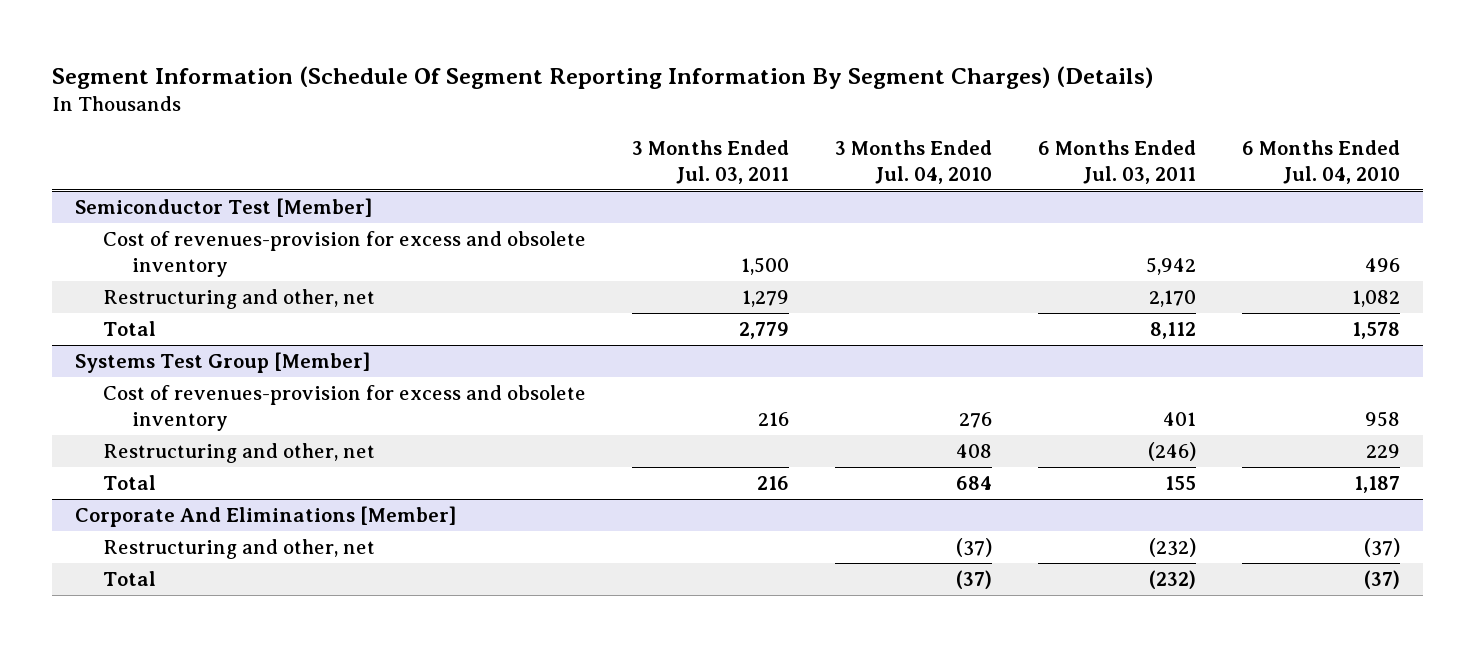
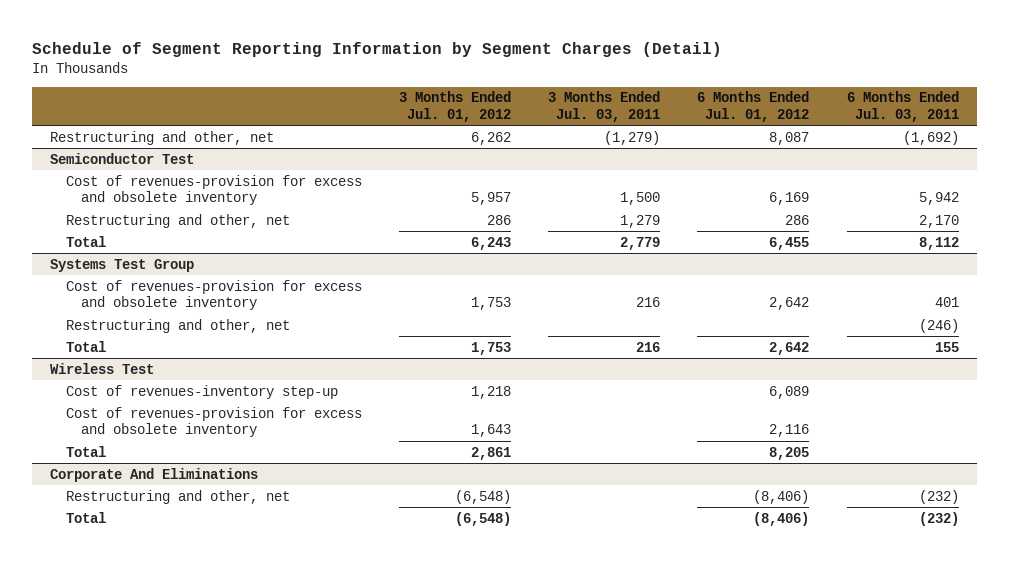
- Segment Information (Schedule Of Segment Reporting Information By Segment Charges) (Details)
+ Schedule of Segment Reporting Information by Segment Charges (Detail)
- | 3 Months Ended Jul. 03, 2011 | 3 Months Ended Jul. 04, 2010 | 6 Months Ended Jul. 03, 2011 | 6 Months Ended Jul. 04, 2010
+ | 3 Months Ended Jul. 01, 2012 | 3 Months Ended Jul. 03, 2011 | 6 Months Ended Jul. 01, 2012 | 6 Months Ended Jul. 03, 2011
- Semiconductor Test [Member]
+ Restructuring and other, net | 6,262 | (1,279) | 8,087 | (1,692)
+ Semiconductor Test
- Systems Test Group [Member]
+ Systems Test Group
- Corporate And Eliminations [Member]
+ Wireless Test
+ Cost of revenues-inventory step-up | 1,218 | | 6,089 |
+ Cost of revenues-provision for excess and obsolete inventory | 1,643 | | 2,116 |
+ Total | 2,861 | | 8,205 |
+ Corporate And Eliminations

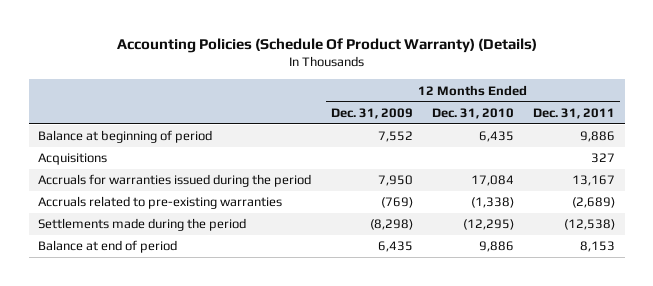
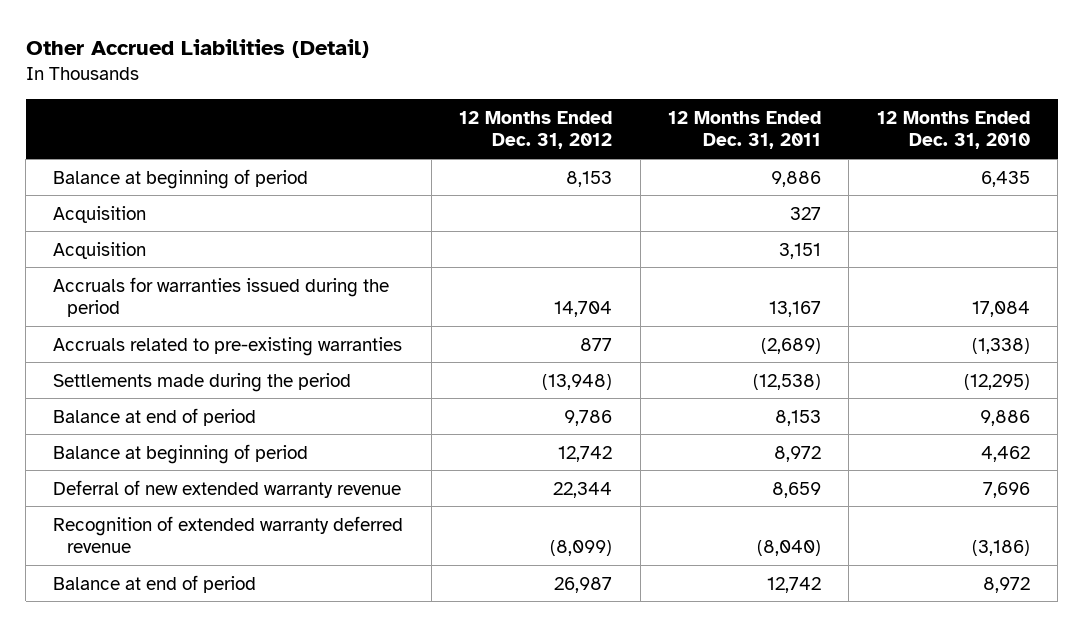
- Accounting Policies (Schedule Of Product Warranty) (Details)
+ Other Accrued Liabilities (Detail)
- | 12 Months Ended Dec. 31, 2009 | 12 Months Ended Dec. 31, 2010 | 12 Months Ended Dec. 31, 2011
+ | 12 Months Ended Dec. 31, 2012 | 12 Months Ended Dec. 31, 2011 | 12 Months Ended Dec. 31, 2010
- Acquisitions | | | 327
+ Acquisition | | 327 |
+ Acquisition | | 3,151 |
+ Balance at beginning of period | 12,742 | 8,972 | 4,462
+ Deferral of new extended warranty revenue | 22,344 | 8,659 | 7,696
+ Recognition of extended warranty deferred revenue | (8,099) | (8,040) | (3,186)
+ Balance at end of period | 26,987 | 12,742 | 8,972

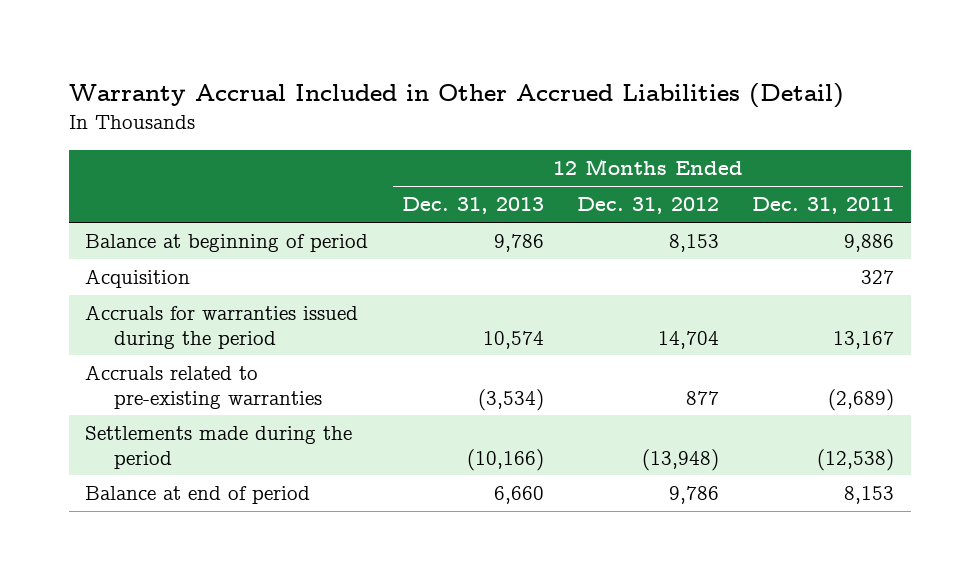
- Other Accrued Liabilities (Detail)
+ Warranty Accrual Included in Other Accrued Liabilities (Detail)
- | 12 Months Ended Dec. 31, 2012 | 12 Months Ended Dec. 31, 2011 | 12 Months Ended Dec. 31, 2010
+ | 12 Months Ended Dec. 31, 2013 | 12 Months Ended Dec. 31, 2012 | 12 Months Ended Dec. 31, 2011
- Acquisition | | 3,151 |
- Balance at beginning of period | 12,742 | 8,972 | 4,462
- Deferral of new extended warranty revenue | 22,344 | 8,659 | 7,696
- Recognition of extended warranty deferred revenue | (8,099) | (8,040) | (3,186)
- Balance at end of period | 26,987 | 12,742 | 8,972

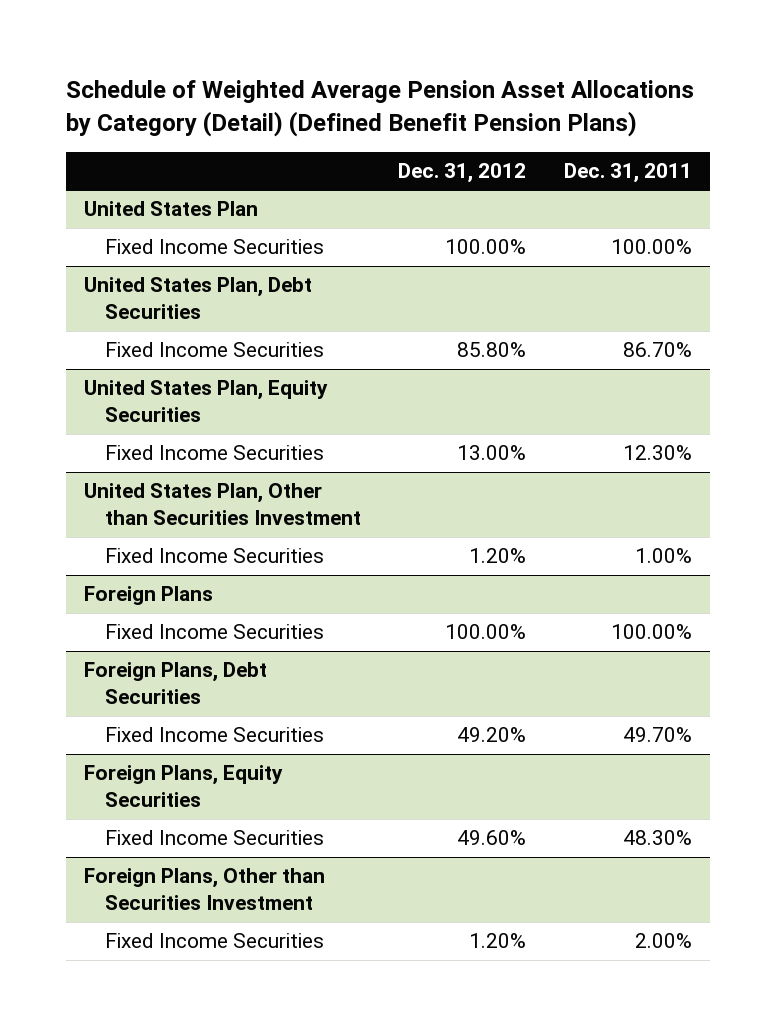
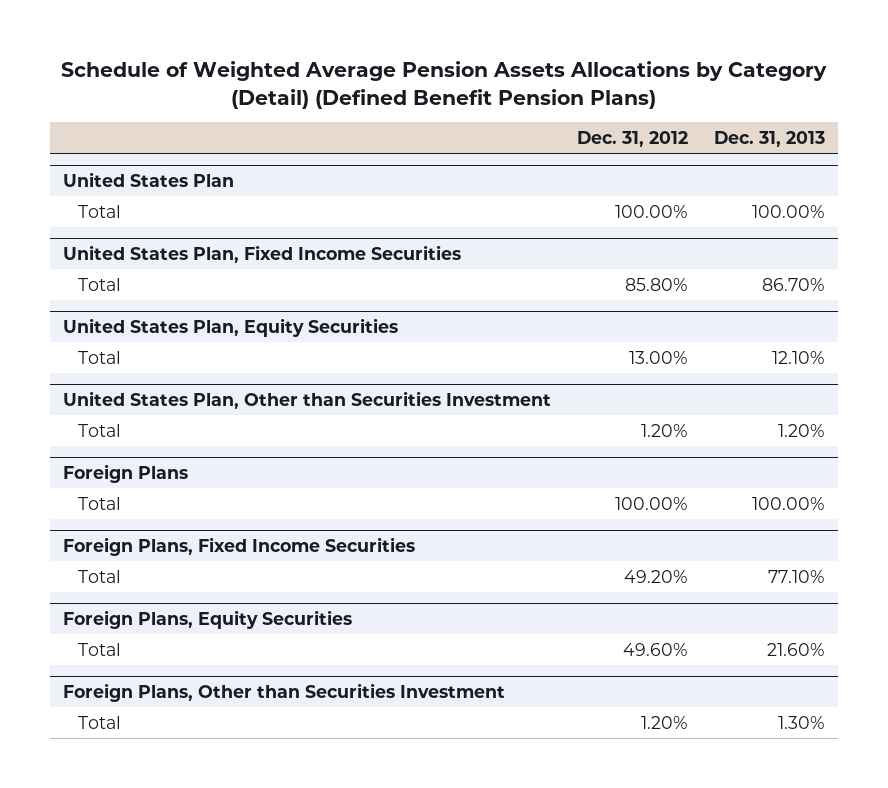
- Schedule of Weighted Average Pension Asset Allocations by Category (Detail) (Defined Benefit Pension Plans)
+ Schedule of Weighted Average Pension Assets Allocations by Category (Detail) (Defined Benefit Pension Plans)
- | Dec. 31, 2012 | Dec. 31, 2011
+ | Dec. 31, 2012 | Dec. 31, 2013
@ United States Plan
- Fixed Income Securities | 100.00% | 100.00%
- United States Plan, Debt Securities
- Fixed Income Securities | 85.80% | 86.70%
@ United States Plan
+ Total | 100.00% | 100.00%
+ United States Plan, Fixed Income Securities
+ Total | 85.80% | 86.70%
@ United States Plan, Equity Securities
- Fixed Income Securities | 13.00% | 12.30%
+ Total | 13.00% | 12.10%
@ United States Plan, Other than Securities Investment
- Fixed Income Securities | 1.20% | 1.00%
+ Total | 1.20% | 1.20%
@ Foreign Plans
- Fixed Income Securities | 100.00% | 100.00%
- Foreign Plans, Debt Securities
- Fixed Income Securities | 49.20% | 49.70%
@ Foreign Plans
+ Total | 100.00% | 100.00%
+ Foreign Plans, Fixed Income Securities
+ Total | 49.20% | 77.10%
@ Foreign Plans, Equity Securities
- Fixed Income Securities | 49.60% | 48.30%
+ Total | 49.60% | 21.60%
@ Foreign Plans, Other than Securities Investment
- Fixed Income Securities | 1.20% | 2.00%
+ Total | 1.20% | 1.30%

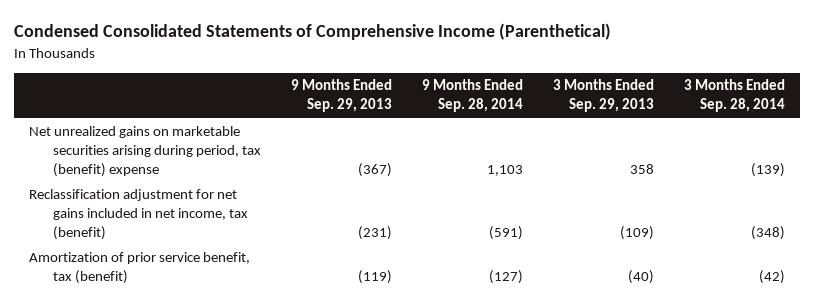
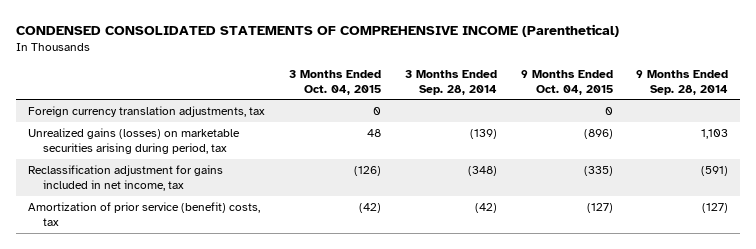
- Condensed Consolidated Statements of Comprehensive Income (Parenthetical)
+ CONDENSED CONSOLIDATED STATEMENTS OF COMPREHENSIVE INCOME (Parenthetical)
- | 9 Months Ended Sep. 29, 2013 | 9 Months Ended Sep. 28, 2014 | 3 Months Ended Sep. 29, 2013 | 3 Months Ended Sep. 28, 2014
+ | 3 Months Ended Oct. 04, 2015 | 3 Months Ended Sep. 28, 2014 | 9 Months Ended Oct. 04, 2015 | 9 Months Ended Sep. 28, 2014
- Net unrealized gains on marketable securities arising during period, tax (benefit) expense | (367) | 1,103 | 358 | (139)
- Reclassification adjustment for net gains included in net income, tax (benefit) | (231) | (591) | (109) | (348)
- Amortization of prior service benefit, tax (benefit) | (119) | (127) | (40) | (42)
+ Foreign currency translation adjustments, tax | 0 | | 0 |
+ Unrealized gains (losses) on marketable securities arising during period, tax | 48 | (139) | (896) | 1,103
+ Reclassification adjustment for gains included in net income, tax | (126) | (348) | (335) | (591)
+ Amortization of prior service (benefit) costs, tax | (42) | (42) | (127) | (127)

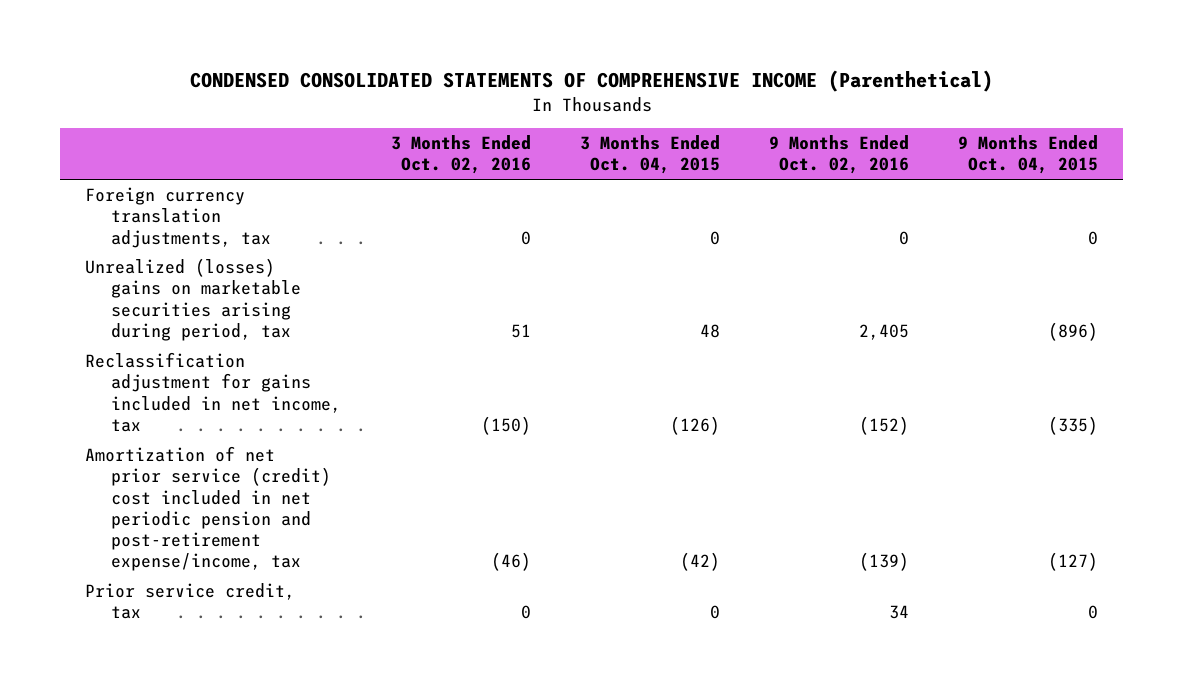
- | 3 Months Ended Oct. 04, 2015 | 3 Months Ended Sep. 28, 2014 | 9 Months Ended Oct. 04, 2015 | 9 Months Ended Sep. 28, 2014
+ | 3 Months Ended Oct. 02, 2016 | 3 Months Ended Oct. 04, 2015 | 9 Months Ended Oct. 02, 2016 | 9 Months Ended Oct. 04, 2015
- Unrealized gains (losses) on marketable securities arising during period, tax | 48 | (139) | (896) | 1,103
+ Unrealized (losses) gains on marketable securities arising during period, tax | 51 | 48 | 2,405 | (896)
- Amortization of prior service (benefit) costs, tax | (42) | (42) | (127) | (127)
+ Amortization of net prior service (credit) cost included in net periodic pension and post-retirement expense/income, tax | (46) | (42) | (139) | (127)
+ Prior service credit, tax | 0 | 0 | 34 | 0

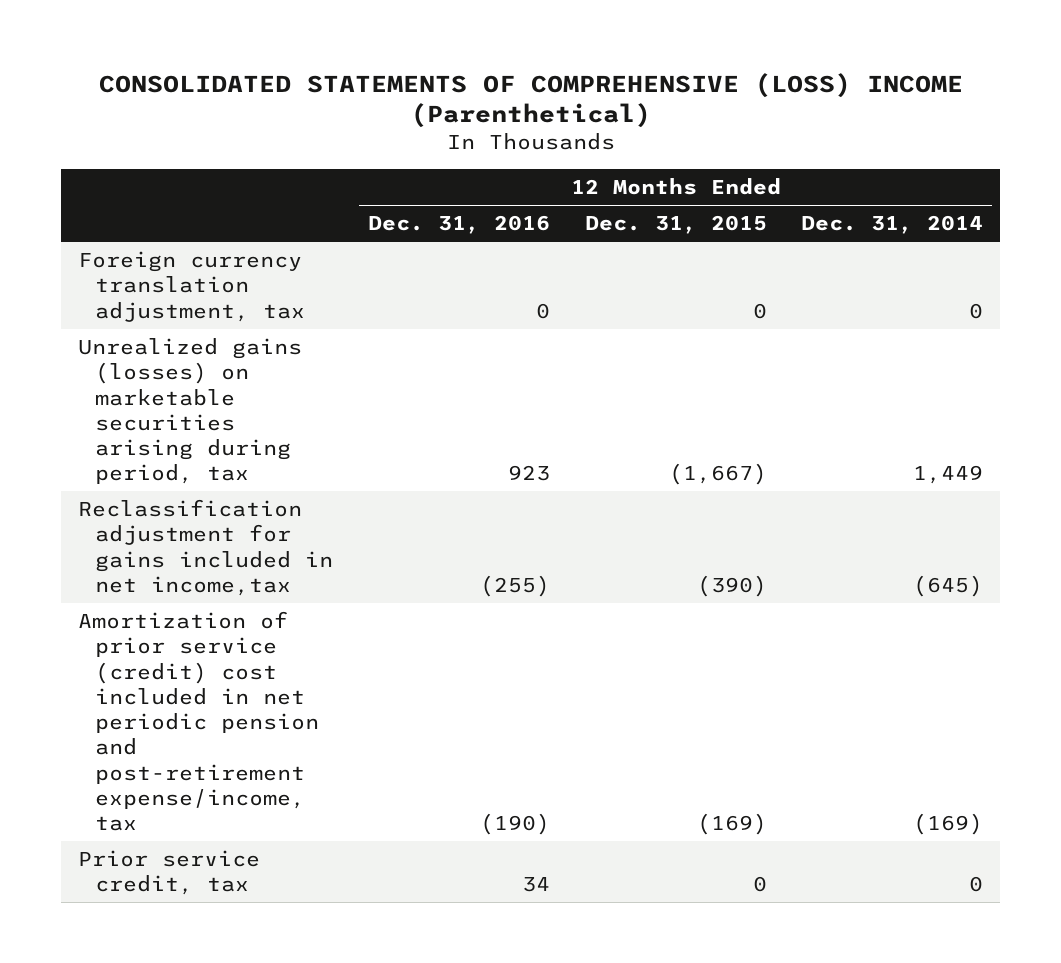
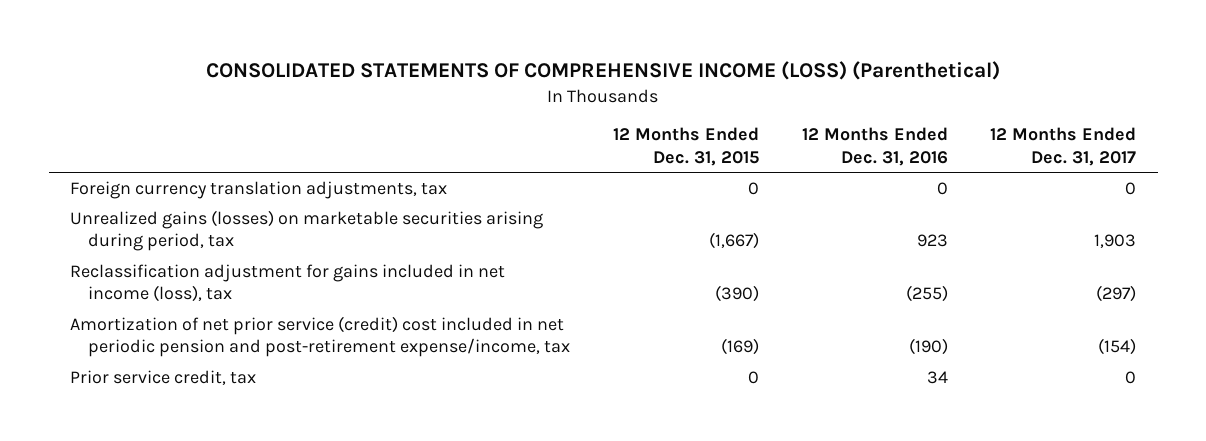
- CONSOLIDATED STATEMENTS OF COMPREHENSIVE (LOSS) INCOME (Parenthetical)
+ CONSOLIDATED STATEMENTS OF COMPREHENSIVE INCOME (LOSS) (Parenthetical)
- | 12 Months Ended Dec. 31, 2016 | 12 Months Ended Dec. 31, 2015 | 12 Months Ended Dec. 31, 2014
+ | 12 Months Ended Dec. 31, 2015 | 12 Months Ended Dec. 31, 2016 | 12 Months Ended Dec. 31, 2017
- Foreign currency translation adjustment, tax | 0 | 0 | 0
+ Foreign currency translation adjustments, tax | 0 | 0 | 0
- Reclassification adjustment for gains included in net income,tax | (255) | (390) | (645)
- Amortization of prior service (credit) cost included in net periodic pension and post-retirement expense/income, tax | (190) | (169) | (169)
+ Reclassification adjustment for gains included in net income (loss), tax | (390) | (255) | (297)
+ Amortization of net prior service (credit) cost included in net periodic pension and post-retirement expense/income, tax | (169) | (190) | (154)

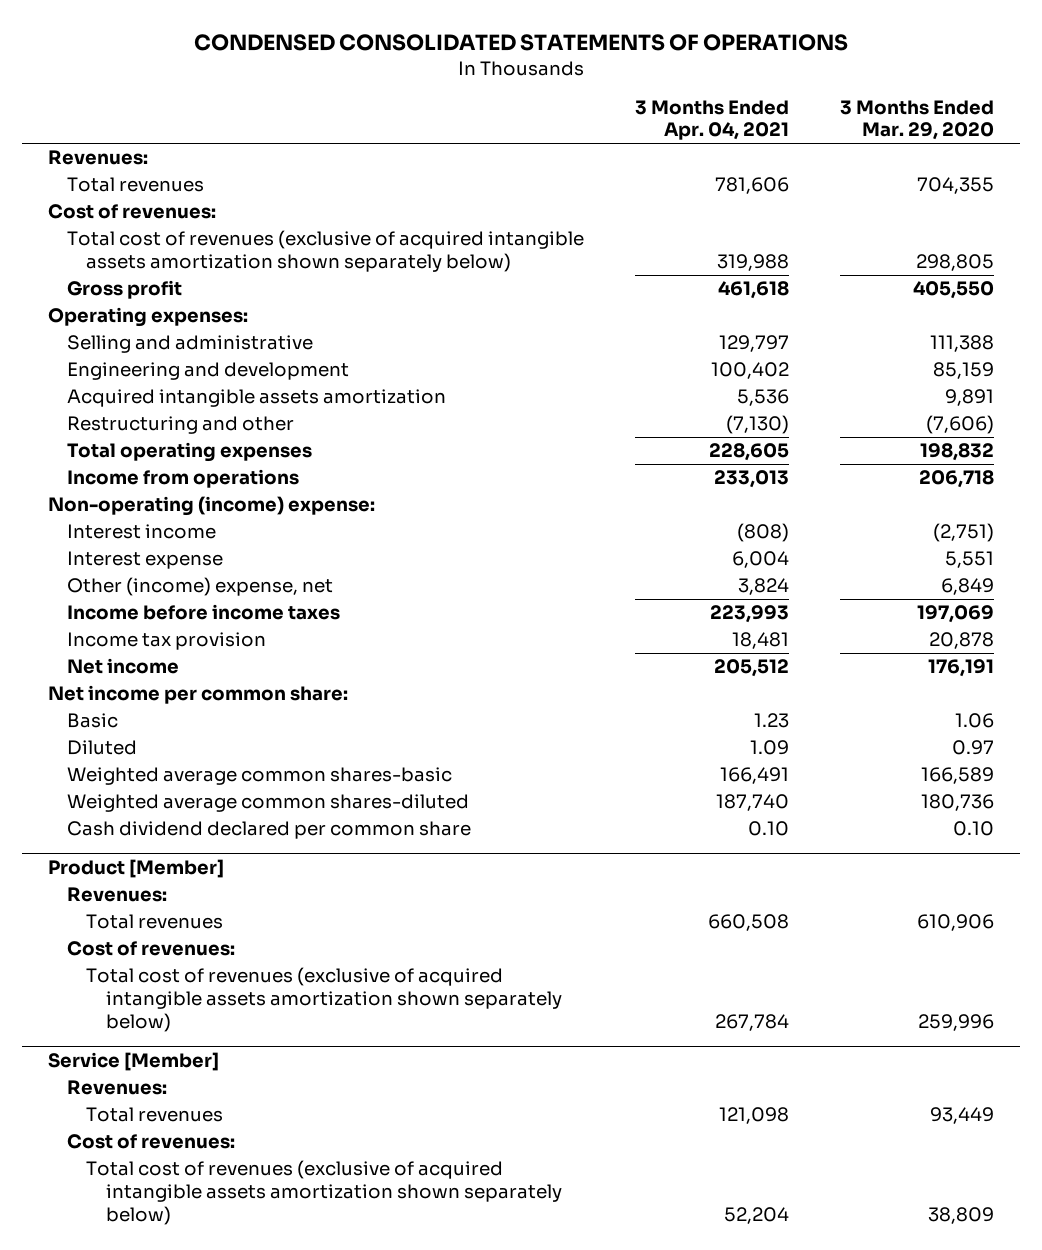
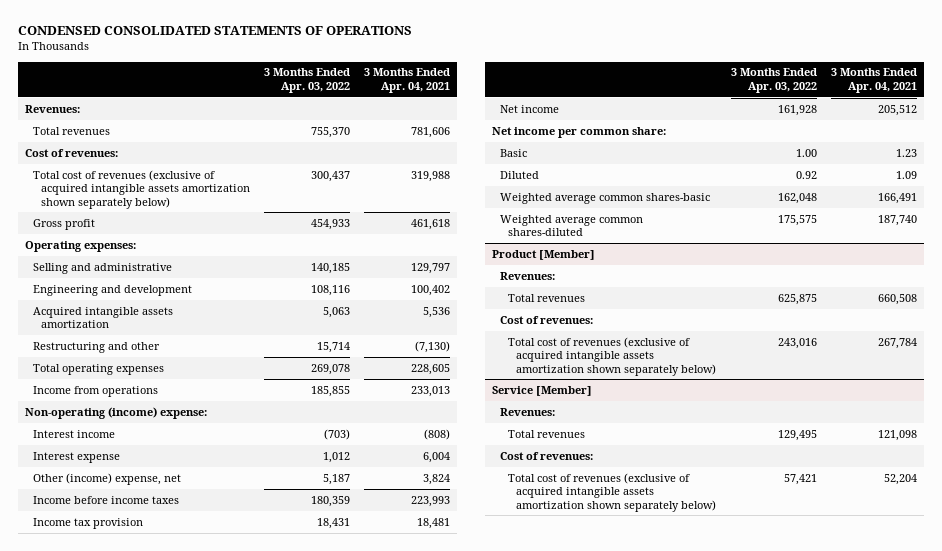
- | 3 Months Ended Apr. 04, 2021 | 3 Months Ended Mar. 29, 2020
+ | 3 Months Ended Apr. 03, 2022 | 3 Months Ended Apr. 04, 2021
- Cash dividend declared per common share | 0.10 | 0.10

